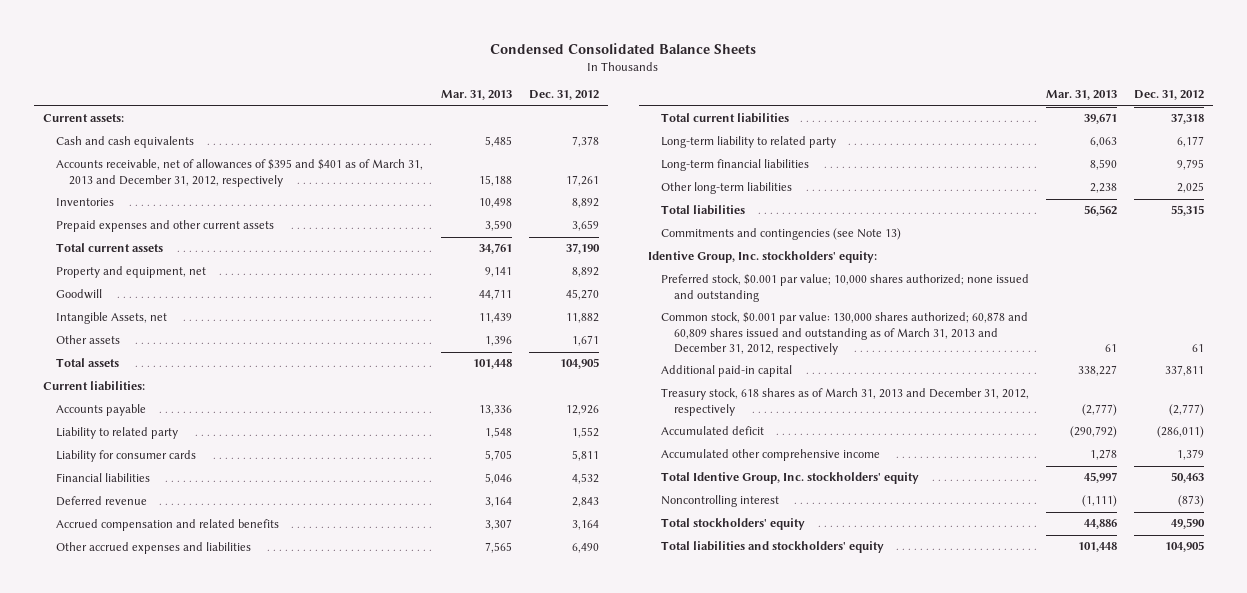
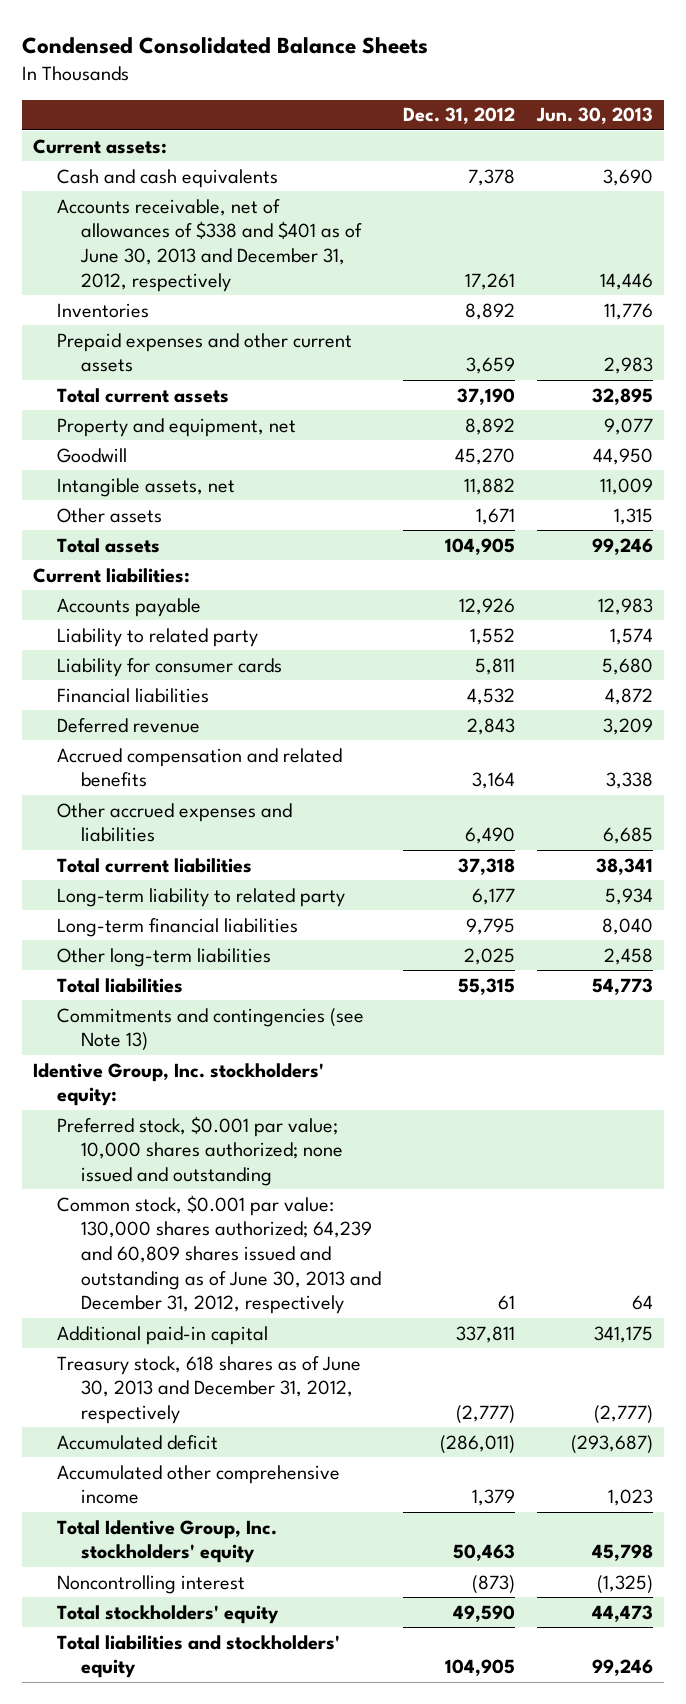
- | Mar. 31, 2013 | Dec. 31, 2012
+ | Dec. 31, 2012 | Jun. 30, 2013
- Accounts receivable, net of allowances of $395 and $401 as of March 31, 2013 and December 31, 2012, respectively | 15,188 | 17,261
+ Accounts receivable, net of allowances of $338 and $401 as of June 30, 2013 and December 31, 2012, respectively | 17,261 | 14,446
- Intangible Assets, net | 11,439 | 11,882
+ Intangible assets, net | 11,882 | 11,009
- Common stock, $0.001 par value: 130,000 shares authorized; 60,878 and 60,809 shares issued and outstanding as of March 31, 2013 and December 31, 2012, respectively | 61 | 61
+ Common stock, $0.001 par value: 130,000 shares authorized; 64,239 and 60,809 shares issued and outstanding as of June 30, 2013 and December 31, 2012, respectively | 61 | 64
- Treasury stock, 618 shares as of March 31, 2013 and December 31, 2012, respectively | (2,777) | (2,777)
+ Treasury stock, 618 shares as of June 30, 2013 and December 31, 2012, respectively | (2,777) | (2,777)

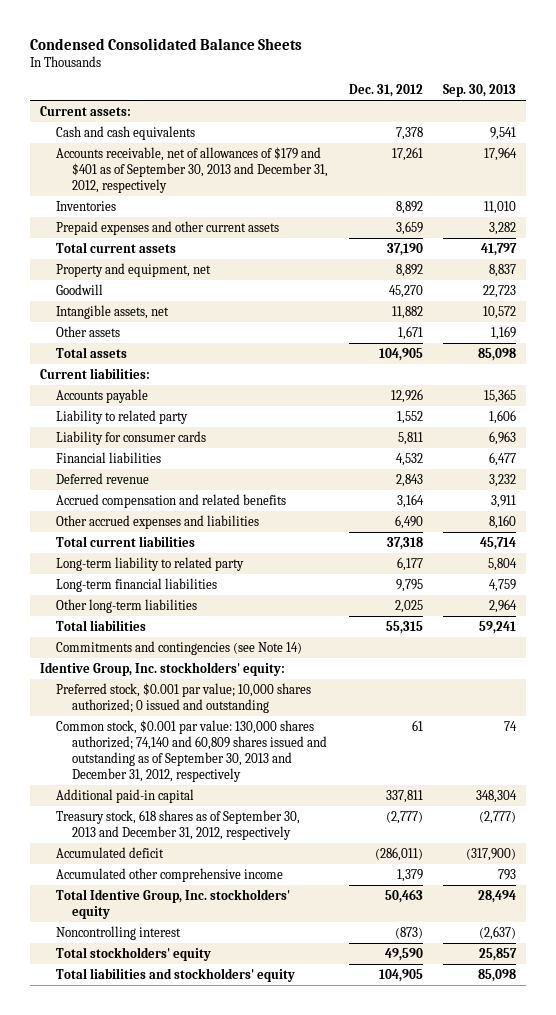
- | Dec. 31, 2012 | Jun. 30, 2013
+ | Dec. 31, 2012 | Sep. 30, 2013
- Accounts receivable, net of allowances of $338 and $401 as of June 30, 2013 and December 31, 2012, respectively | 17,261 | 14,446
+ Accounts receivable, net of allowances of $179 and $401 as of September 30, 2013 and December 31, 2012, respectively | 17,261 | 17,964
- Commitments and contingencies (see Note 13)
+ Commitments and contingencies (see Note 14)
- Preferred stock, $0.001 par value; 10,000 shares authorized; none issued and outstanding
- Common stock, $0.001 par value: 130,000 shares authorized; 64,239 and 60,809 shares issued and outstanding as of June 30, 2013 and December 31, 2012, respectively | 61 | 64
+ Preferred stock, $0.001 par value; 10,000 shares authorized; 0 issued and outstanding
+ Common stock, $0.001 par value: 130,000 shares authorized; 74,140 and 60,809 shares issued and outstanding as of September 30, 2013 and December 31, 2012, respectively | 61 | 74
- Treasury stock, 618 shares as of June 30, 2013 and December 31, 2012, respectively | (2,777) | (2,777)
+ Treasury stock, 618 shares as of September 30, 2013 and December 31, 2012, respectively | (2,777) | (2,777)

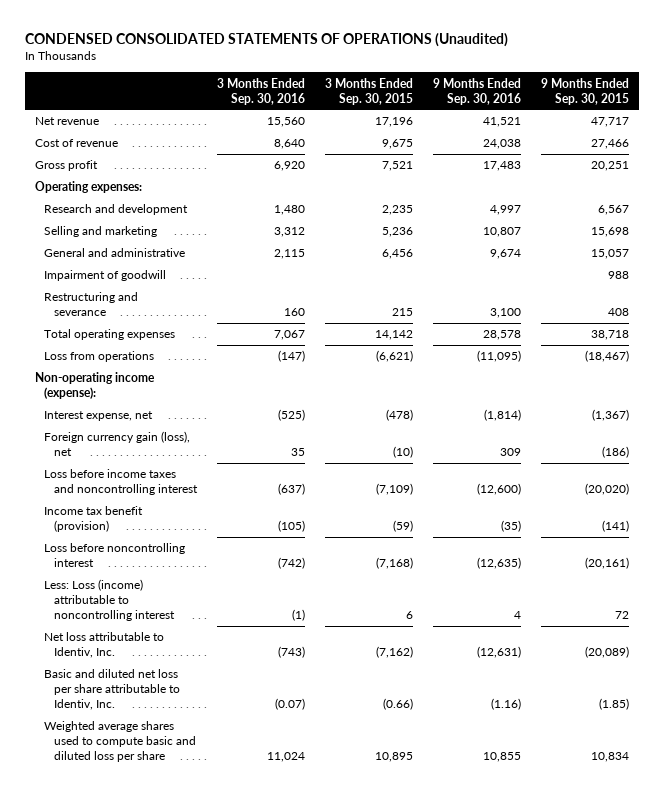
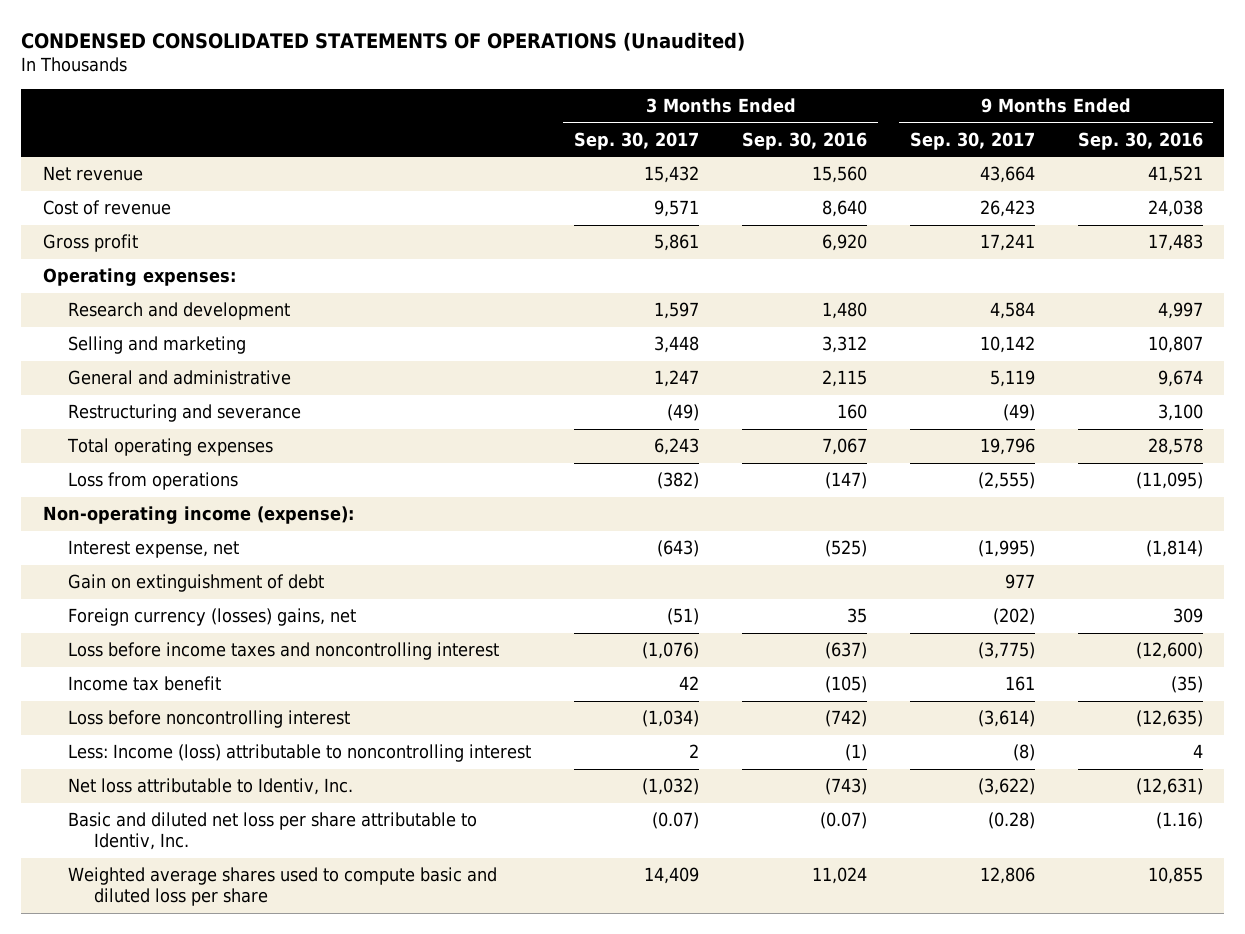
- | 3 Months Ended Sep. 30, 2016 | 3 Months Ended Sep. 30, 2015 | 9 Months Ended Sep. 30, 2016 | 9 Months Ended Sep. 30, 2015
+ | 3 Months Ended Sep. 30, 2017 | 3 Months Ended Sep. 30, 2016 | 9 Months Ended Sep. 30, 2017 | 9 Months Ended Sep. 30, 2016
- Impairment of goodwill | | | | 988
- Foreign currency gain (loss), net | 35 | (10) | 309 | (186)
+ Gain on extinguishment of debt | | | 977 |
+ Foreign currency (losses) gains, net | (51) | 35 | (202) | 309
- Income tax benefit (provision) | (105) | (59) | (35) | (141)
+ Income tax benefit | 42 | (105) | 161 | (35)
- Less: Loss (income) attributable to noncontrolling interest | (1) | 6 | 4 | 72
+ Less: Income (loss) attributable to noncontrolling interest | 2 | (1) | (8) | 4

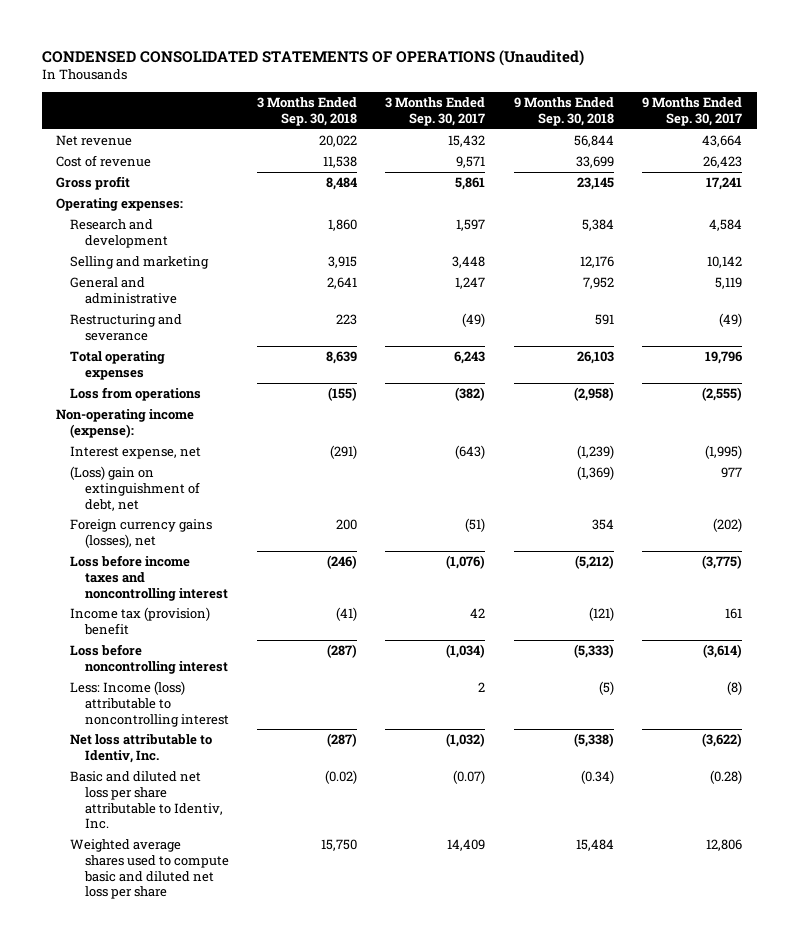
- | 3 Months Ended Sep. 30, 2017 | 3 Months Ended Sep. 30, 2016 | 9 Months Ended Sep. 30, 2017 | 9 Months Ended Sep. 30, 2016
+ | 3 Months Ended Sep. 30, 2018 | 3 Months Ended Sep. 30, 2017 | 9 Months Ended Sep. 30, 2018 | 9 Months Ended Sep. 30, 2017
- Gain on extinguishment of debt | | | 977 |
- Foreign currency (losses) gains, net | (51) | 35 | (202) | 309
+ (Loss) gain on extinguishment of debt, net | | | (1,369) | 977
+ Foreign currency gains (losses), net | 200 | (51) | 354 | (202)
- Income tax benefit | 42 | (105) | 161 | (35)
+ Income tax (provision) benefit | (41) | 42 | (121) | 161
- Weighted average shares used to compute basic and diluted loss per share | 14,409 | 11,024 | 12,806 | 10,855
+ Weighted average shares used to compute basic and diluted net loss per share | 15,750 | 14,409 | 15,484 | 12,806

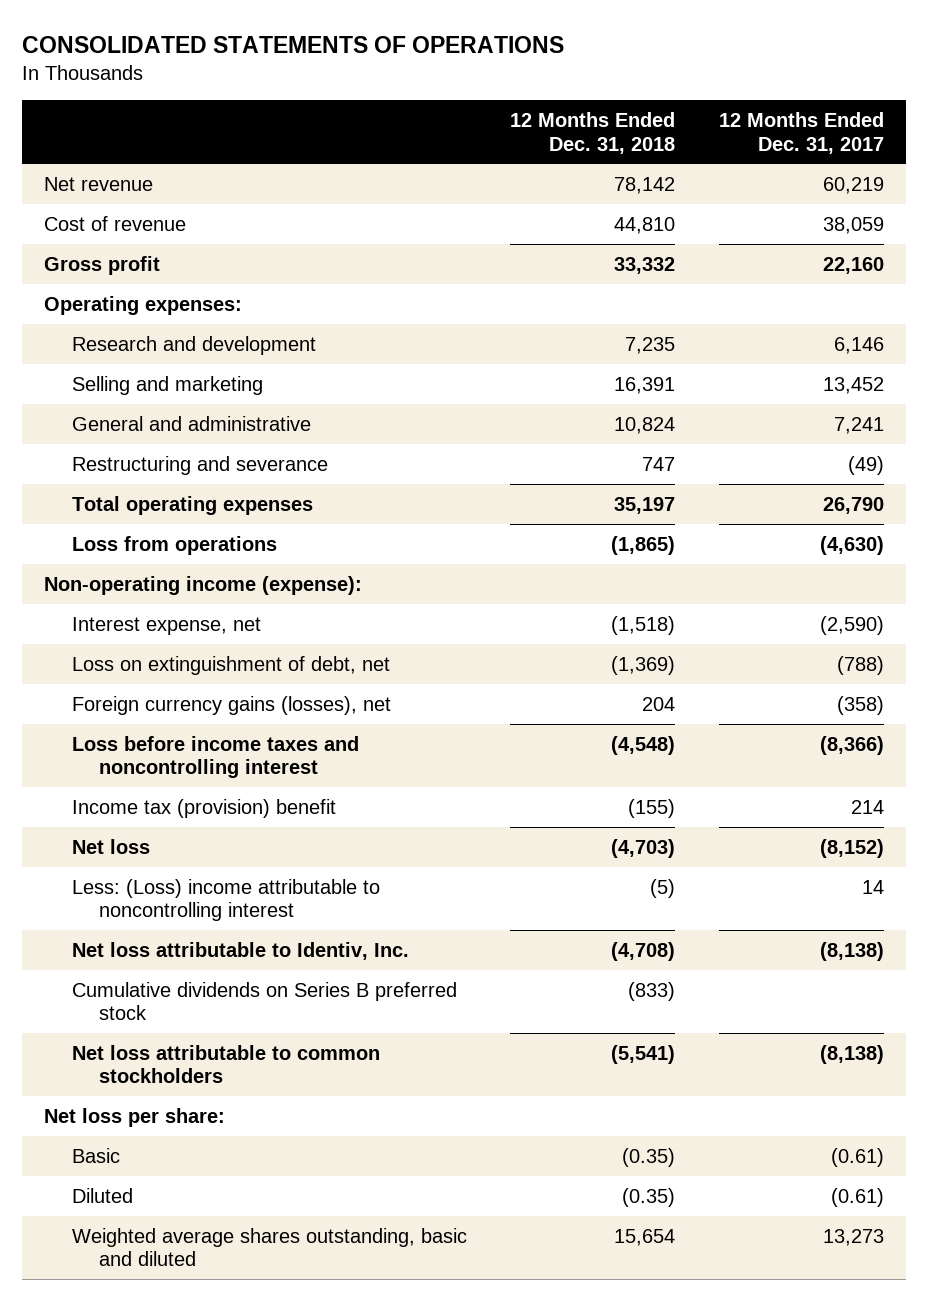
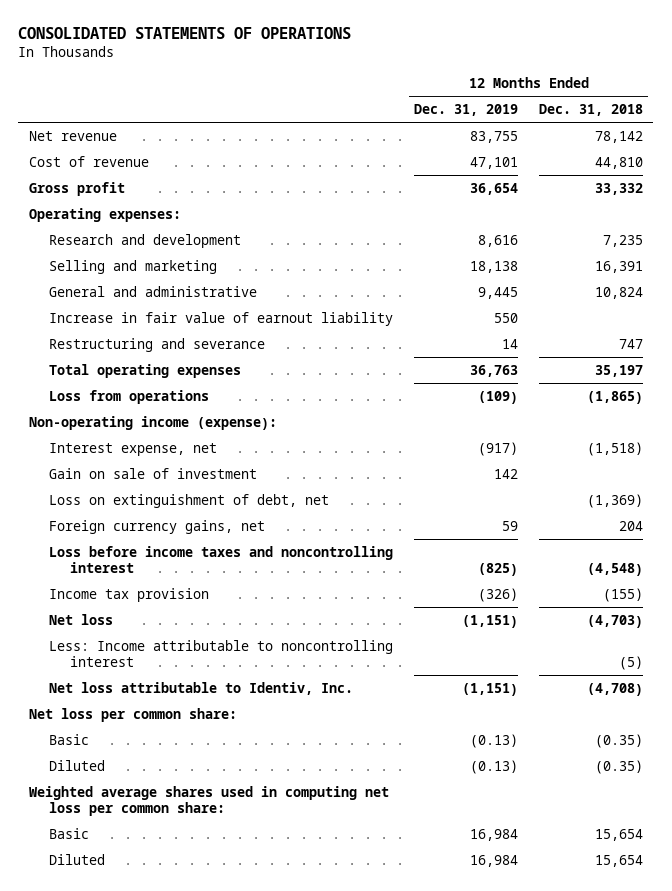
- | 12 Months Ended Dec. 31, 2018 | 12 Months Ended Dec. 31, 2017
+ | 12 Months Ended Dec. 31, 2019 | 12 Months Ended Dec. 31, 2018
+ Increase in fair value of earnout liability | 550 |
+ Gain on sale of investment | 142 |
- Foreign currency gains (losses), net | 204 | (358)
+ Foreign currency gains, net | 59 | 204
- Income tax (provision) benefit | (155) | 214
+ Income tax provision | (326) | (155)
- Less: (Loss) income attributable to noncontrolling interest | (5) | 14
+ Less: Income attributable to noncontrolling interest | | (5)
- Cumulative dividends on Series B preferred stock | (833) |
- Net loss attributable to common stockholders | (5,541) | (8,138)
- Net loss per share:
+ Net loss per common share:
- Weighted average shares outstanding, basic and diluted | 15,654 | 13,273
+ Weighted average shares used in computing net loss per common share:
+ Basic | 16,984 | 15,654
+ Diluted | 16,984 | 15,654

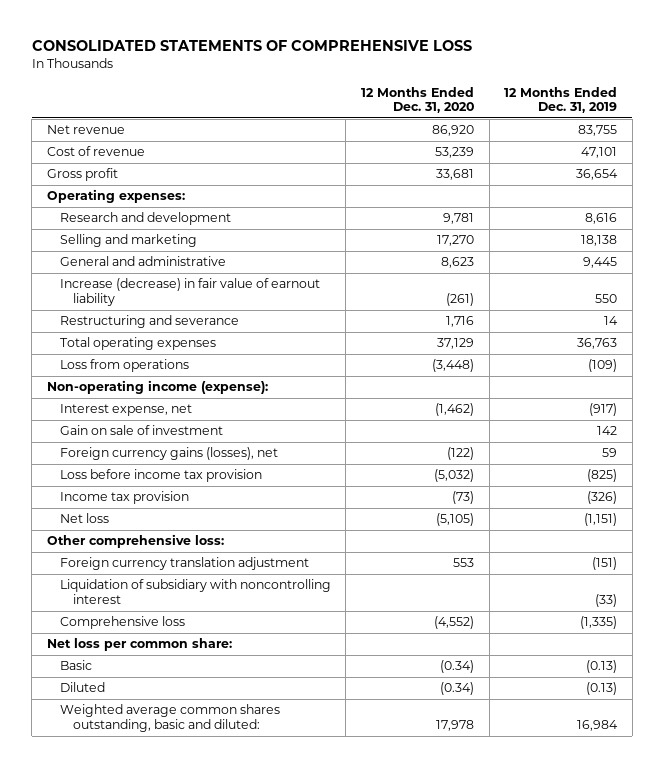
- CONSOLIDATED STATEMENTS OF OPERATIONS
+ CONSOLIDATED STATEMENTS OF COMPREHENSIVE LOSS
- | 12 Months Ended Dec. 31, 2019 | 12 Months Ended Dec. 31, 2018
+ | 12 Months Ended Dec. 31, 2020 | 12 Months Ended Dec. 31, 2019
- Increase in fair value of earnout liability | 550 |
+ Increase (decrease) in fair value of earnout liability | (261) | 550
- Loss on extinguishment of debt, net | | (1,369)
- Foreign currency gains, net | 59 | 204
- Loss before income taxes and noncontrolling interest | (825) | (4,548)
+ Foreign currency gains (losses), net | (122) | 59
+ Loss before income tax provision | (5,032) | (825)
- Less: Income attributable to noncontrolling interest | | (5)
- Net loss attributable to Identiv, Inc. | (1,151) | (4,708)
+ Other comprehensive loss:
+ Foreign currency translation adjustment | 553 | (151)
+ Liquidation of subsidiary with noncontrolling interest | | (33)
+ Comprehensive loss | (4,552) | (1,335)
- Weighted average shares used in computing net loss per common share:
- Basic | 16,984 | 15,654
- Diluted | 16,984 | 15,654
+ Weighted average common shares outstanding, basic and diluted: | 17,978 | 16,984

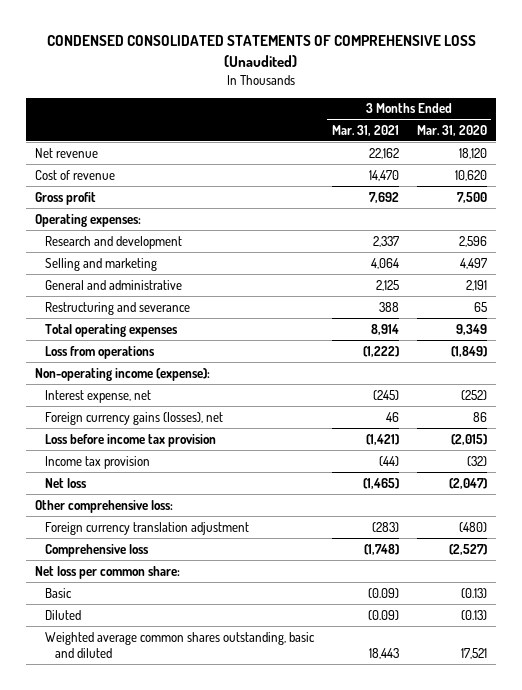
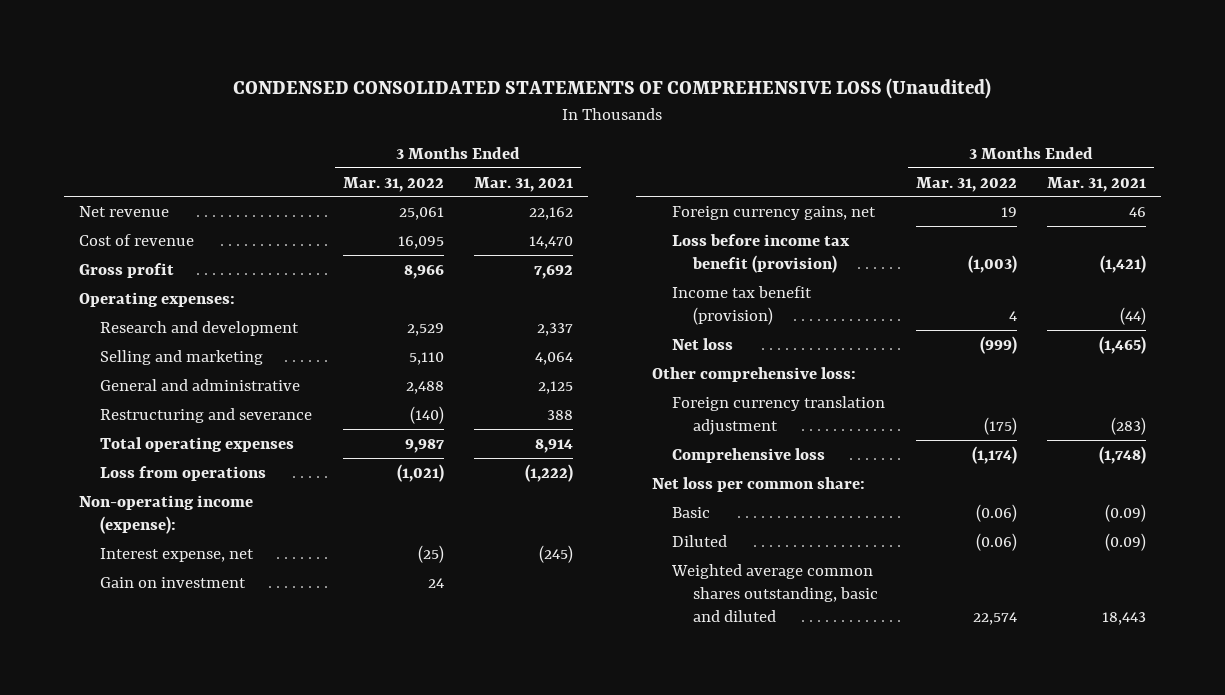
- | 3 Months Ended Mar. 31, 2021 | 3 Months Ended Mar. 31, 2020
+ | 3 Months Ended Mar. 31, 2022 | 3 Months Ended Mar. 31, 2021
- Foreign currency gains (losses), net | 46 | 86
- Loss before income tax provision | (1,421) | (2,015)
- Income tax provision | (44) | (32)
+ Gain on investment | 24 |
+ Foreign currency gains, net | 19 | 46
+ Loss before income tax benefit (provision) | (1,003) | (1,421)
+ Income tax benefit (provision) | 4 | (44)

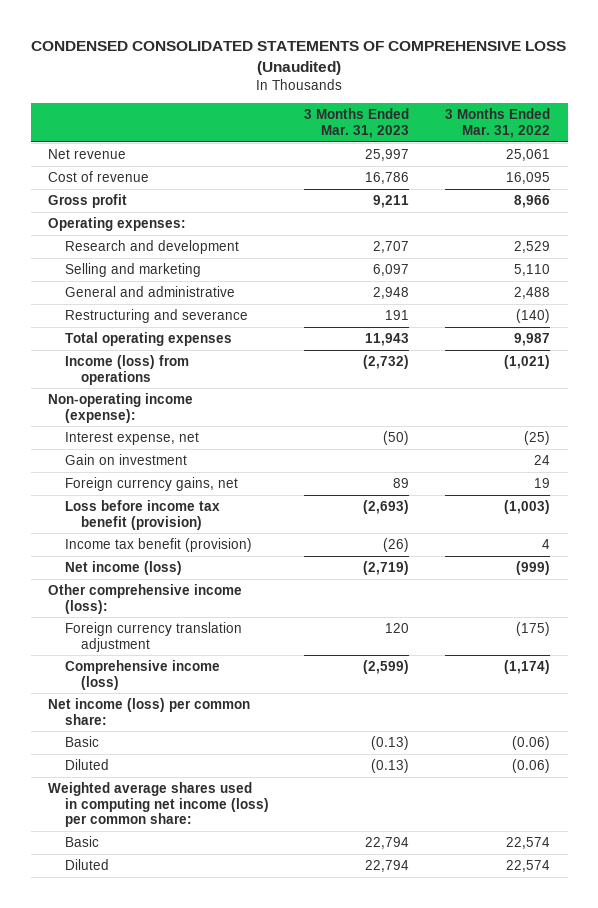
- | 3 Months Ended Mar. 31, 2022 | 3 Months Ended Mar. 31, 2021
+ | 3 Months Ended Mar. 31, 2023 | 3 Months Ended Mar. 31, 2022
- Loss from operations | (1,021) | (1,222)
+ Income (loss) from operations | (2,732) | (1,021)
- Net loss | (999) | (1,465)
- Other comprehensive loss:
+ Net income (loss) | (2,719) | (999)
+ Other comprehensive income (loss):
- Comprehensive loss | (1,174) | (1,748)
- Net loss per common share:
+ Comprehensive income (loss) | (2,599) | (1,174)
+ Net income (loss) per common share:
- Weighted average common shares outstanding, basic and diluted | 22,574 | 18,443
+ Weighted average shares used in computing net income (loss) per common share:
+ Basic | 22,794 | 22,574
+ Diluted | 22,794 | 22,574

